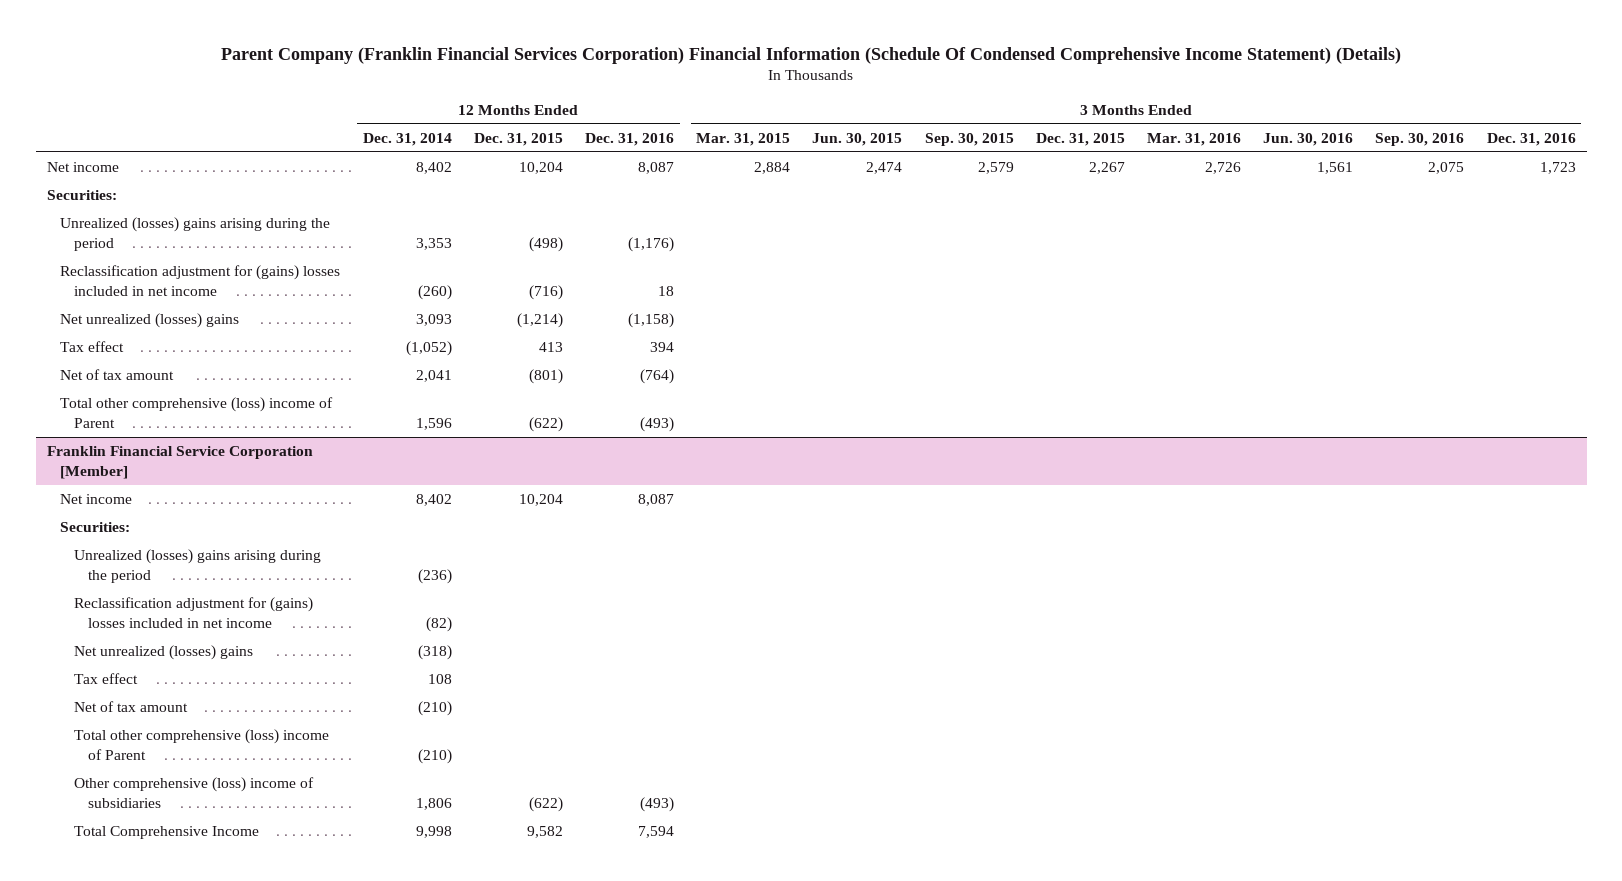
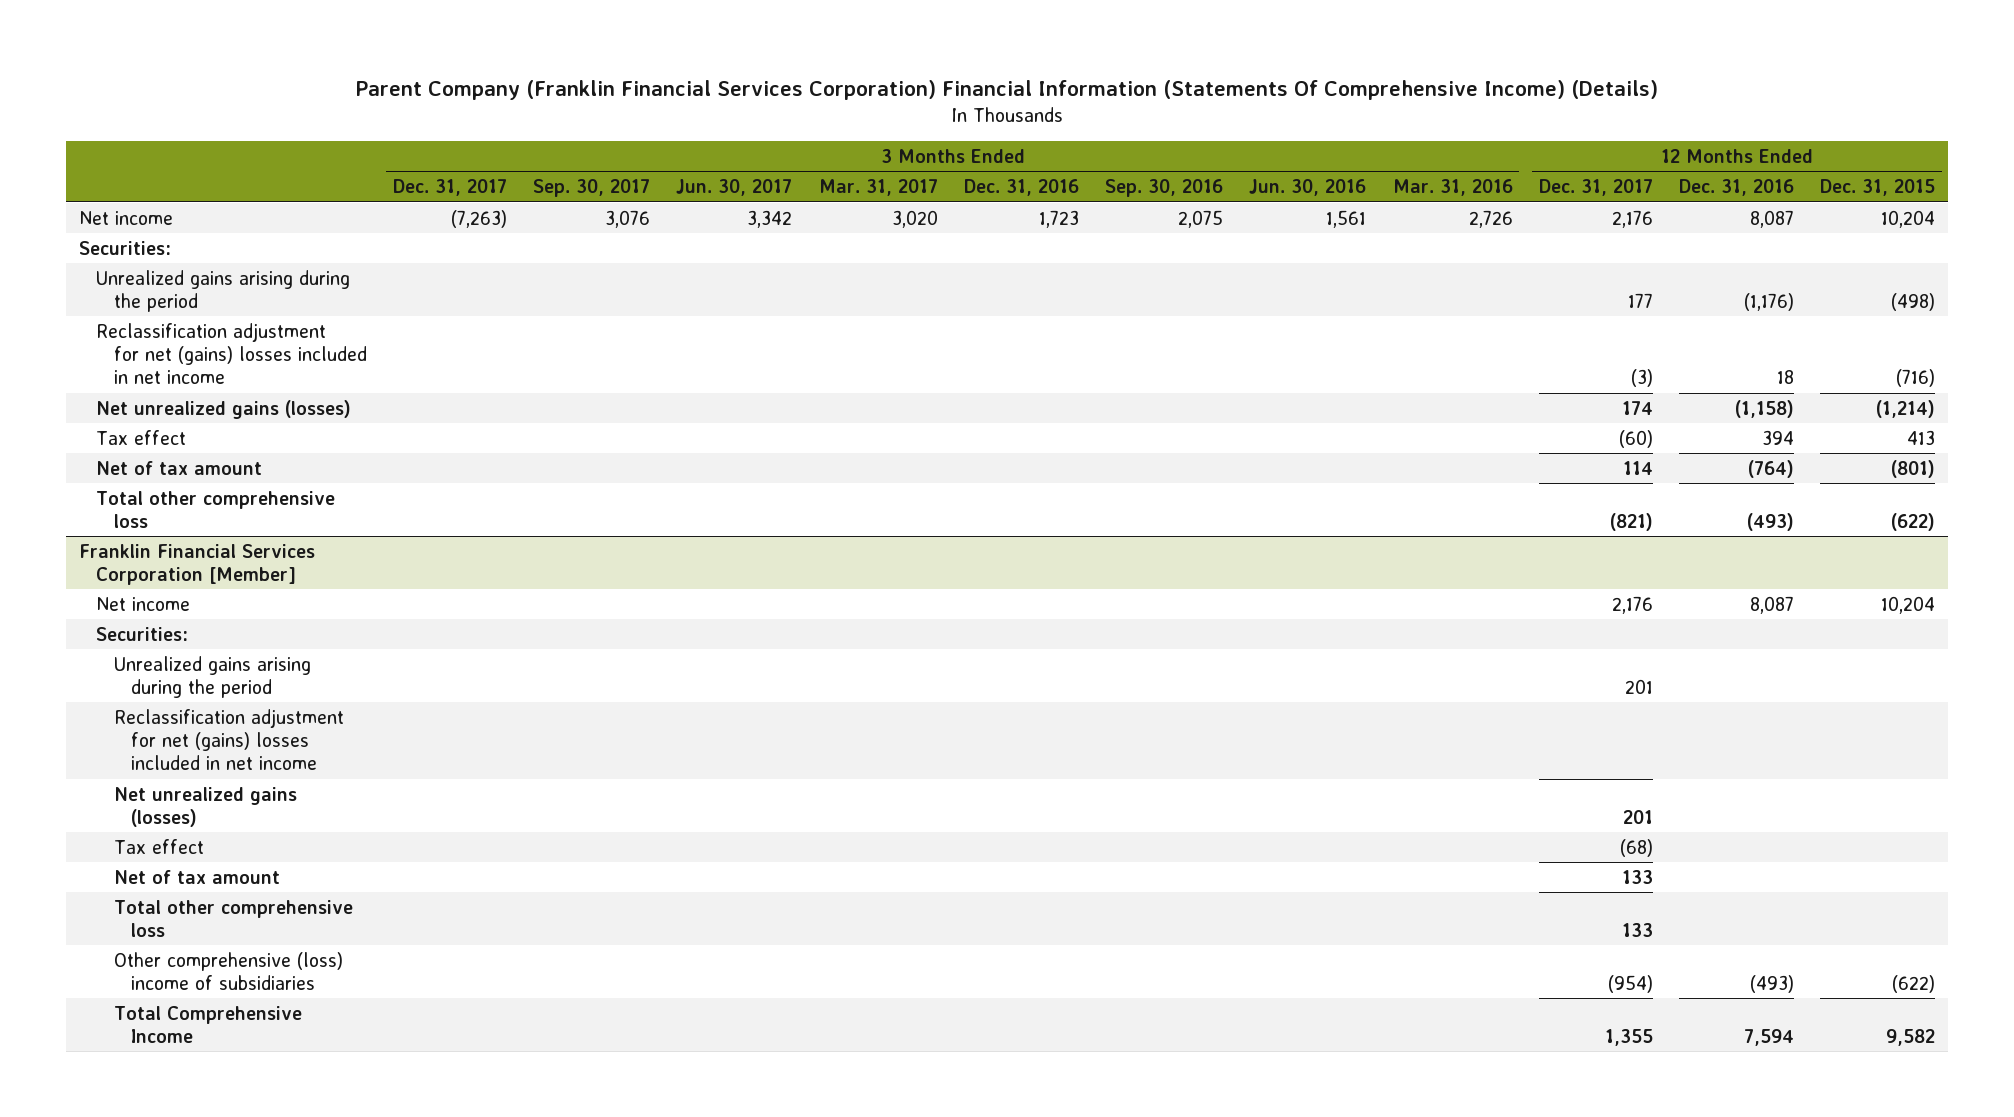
- Parent Company (Franklin Financial Services Corporation) Financial Information (Schedule Of Condensed Comprehensive Income Statement) (Details)
+ Parent Company (Franklin Financial Services Corporation) Financial Information (Statements Of Comprehensive Income) (Details)
- | 12 Months Ended Dec. 31, 2014 | 12 Months Ended Dec. 31, 2015 | 12 Months Ended Dec. 31, 2016 | 3 Months Ended Mar. 31, 2015 | 3 Months Ended Jun. 30, 2015 | 3 Months Ended Sep. 30, 2015 | 3 Months Ended Dec. 31, 2015 | 3 Months Ended Mar. 31, 2016 | 3 Months Ended Jun. 30, 2016 | 3 Months Ended Sep. 30, 2016 | 3 Months Ended Dec. 31, 2016
+ | 3 Months Ended Dec. 31, 2017 | 3 Months Ended Sep. 30, 2017 | 3 Months Ended Jun. 30, 2017 | 3 Months Ended Mar. 31, 2017 | 3 Months Ended Dec. 31, 2016 | 3 Months Ended Sep. 30, 2016 | 3 Months Ended Jun. 30, 2016 | 3 Months Ended Mar. 31, 2016 | 12 Months Ended Dec. 31, 2017 | 12 Months Ended Dec. 31, 2016 | 12 Months Ended Dec. 31, 2015
- Unrealized (losses) gains arising during the period | 3,353 | (498) | (1,176) | | | | | | | |
- Reclassification adjustment for (gains) losses included in net income | (260) | (716) | 18 | | | | | | | |
- Net unrealized (losses) gains | 3,093 | (1,214) | (1,158) | | | | | | | |
+ Unrealized gains arising during the period | | | | | | | | | 177 | (1,176) | (498)
+ Reclassification adjustment for net (gains) losses included in net income | | | | | | | | | (3) | 18 | (716)
+ Net unrealized gains (losses) | | | | | | | | | 174 | (1,158) | (1,214)
- Total other comprehensive (loss) income of Parent | 1,596 | (622) | (493) | | | | | | | |
- Franklin Financial Service Corporation [Member]
+ Total other comprehensive loss | | | | | | | | | (821) | (493) | (622)
+ Franklin Financial Services Corporation [Member]
- Unrealized (losses) gains arising during the period | (236) | | | | | | | | | |
- Reclassification adjustment for (gains) losses included in net income | (82) | | | | | | | | | |
- Net unrealized (losses) gains | (318) | | | | | | | | | |
+ Unrealized gains arising during the period | | | | | | | | | 201 | |
+ Reclassification adjustment for net (gains) losses included in net income
+ Net unrealized gains (losses) | | | | | | | | | 201 | |
- Total other comprehensive (loss) income of Parent | (210) | | | | | | | | | |
+ Total other comprehensive loss | | | | | | | | | 133 | |

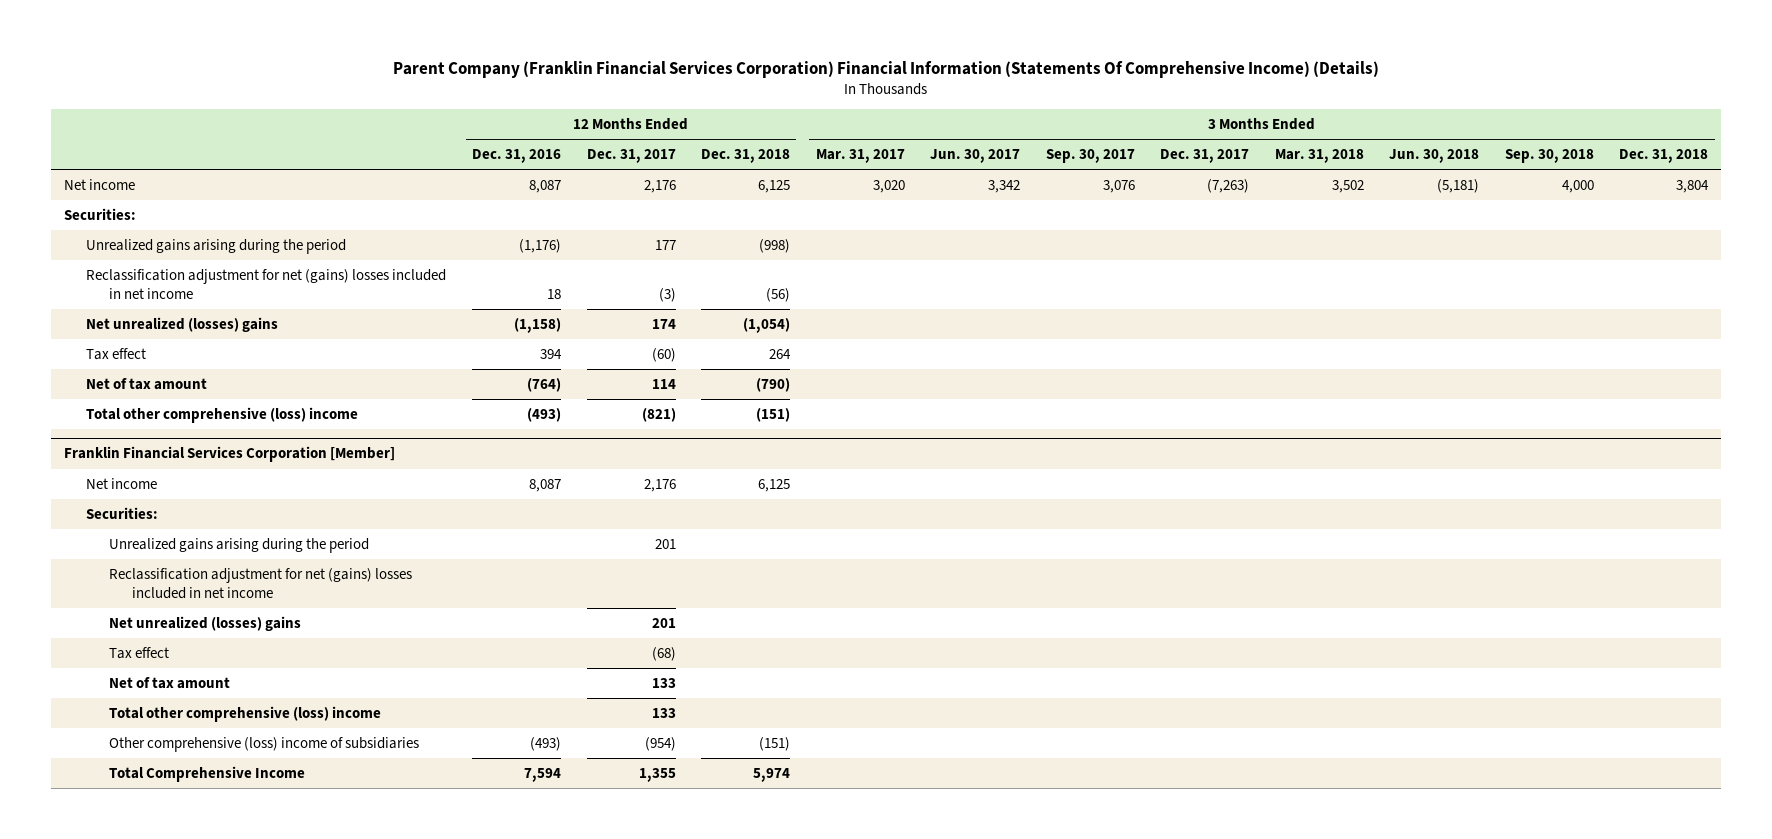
- | 3 Months Ended Dec. 31, 2017 | 3 Months Ended Sep. 30, 2017 | 3 Months Ended Jun. 30, 2017 | 3 Months Ended Mar. 31, 2017 | 3 Months Ended Dec. 31, 2016 | 3 Months Ended Sep. 30, 2016 | 3 Months Ended Jun. 30, 2016 | 3 Months Ended Mar. 31, 2016 | 12 Months Ended Dec. 31, 2017 | 12 Months Ended Dec. 31, 2016 | 12 Months Ended Dec. 31, 2015
+ | 12 Months Ended Dec. 31, 2016 | 12 Months Ended Dec. 31, 2017 | 12 Months Ended Dec. 31, 2018 | 3 Months Ended Mar. 31, 2017 | 3 Months Ended Jun. 30, 2017 | 3 Months Ended Sep. 30, 2017 | 3 Months Ended Dec. 31, 2017 | 3 Months Ended Mar. 31, 2018 | 3 Months Ended Jun. 30, 2018 | 3 Months Ended Sep. 30, 2018 | 3 Months Ended Dec. 31, 2018
- Net unrealized gains (losses) | | | | | | | | | 174 | (1,158) | (1,214)
+ Net unrealized (losses) gains | (1,158) | 174 | (1,054) | | | | | | | |
- Total other comprehensive loss | | | | | | | | | (821) | (493) | (622)
+ Total other comprehensive (loss) income | (493) | (821) | (151) | | | | | | | |
@ Franklin Financial Services Corporation [Member]
- Net unrealized gains (losses) | | | | | | | | | 201 | |
+ Net unrealized (losses) gains | | 201 | | | | | | | | |
- Total other comprehensive loss | | | | | | | | | 133 | |
+ Total other comprehensive (loss) income | | 133 | | | | | | | | |

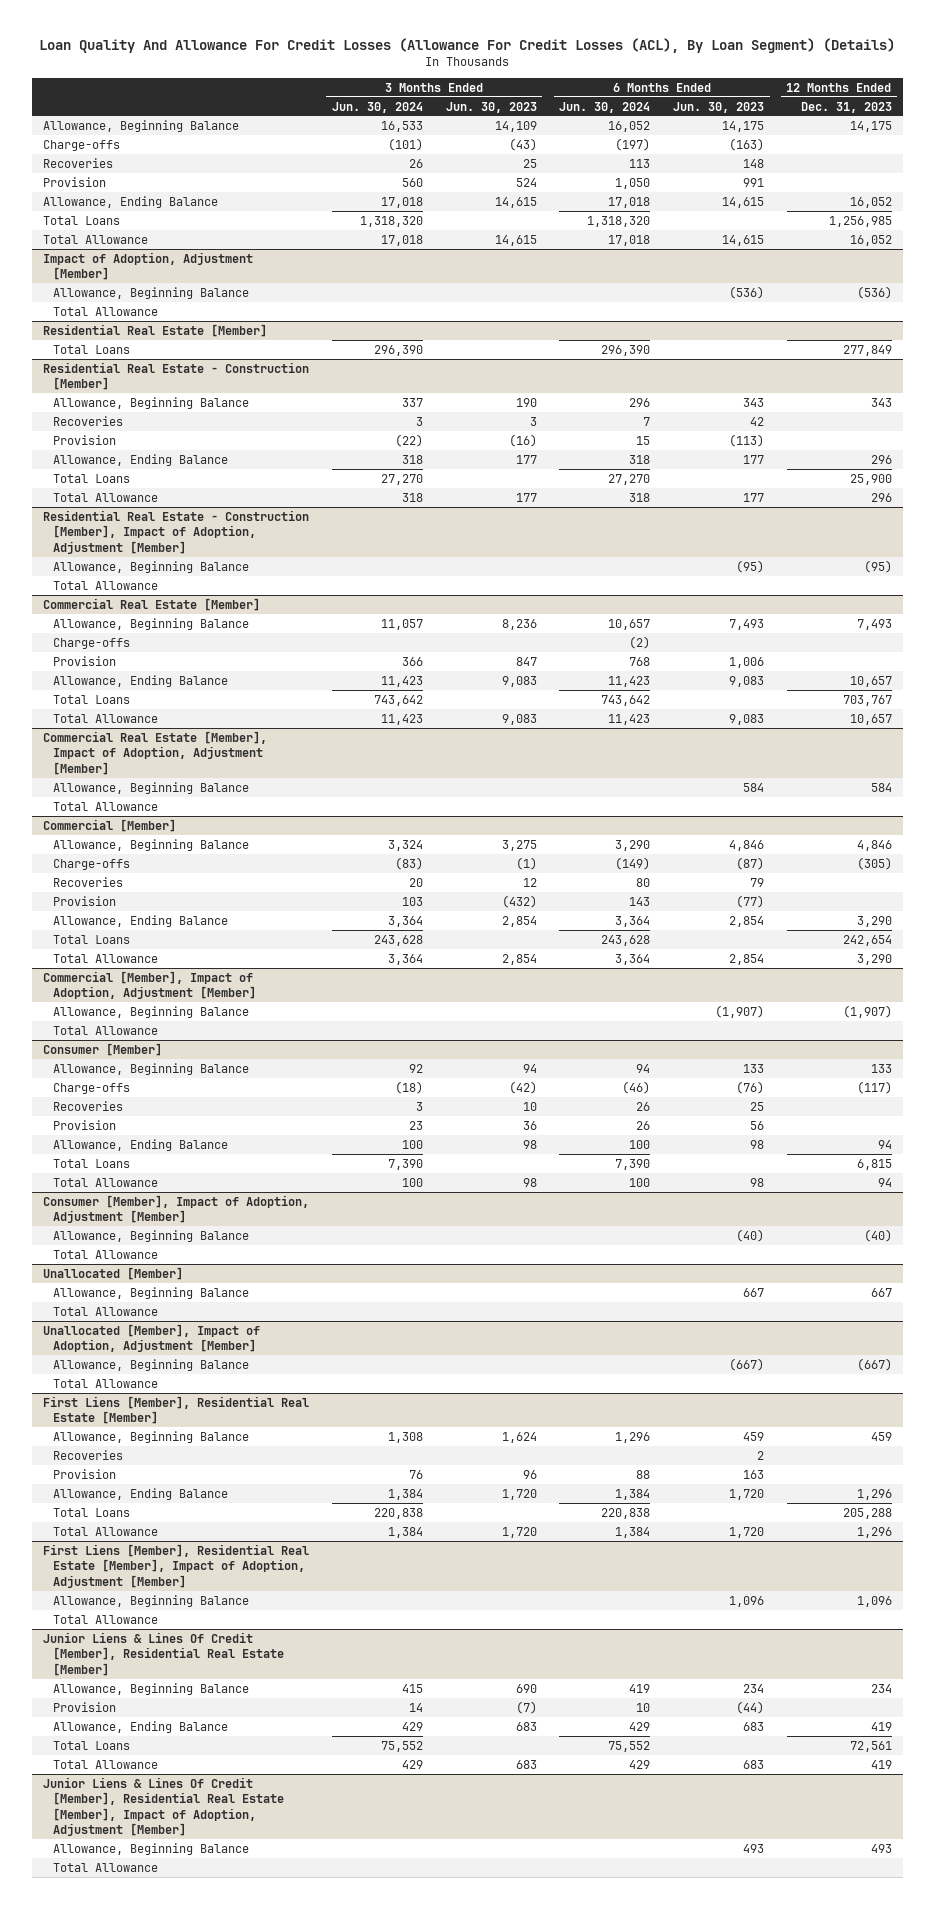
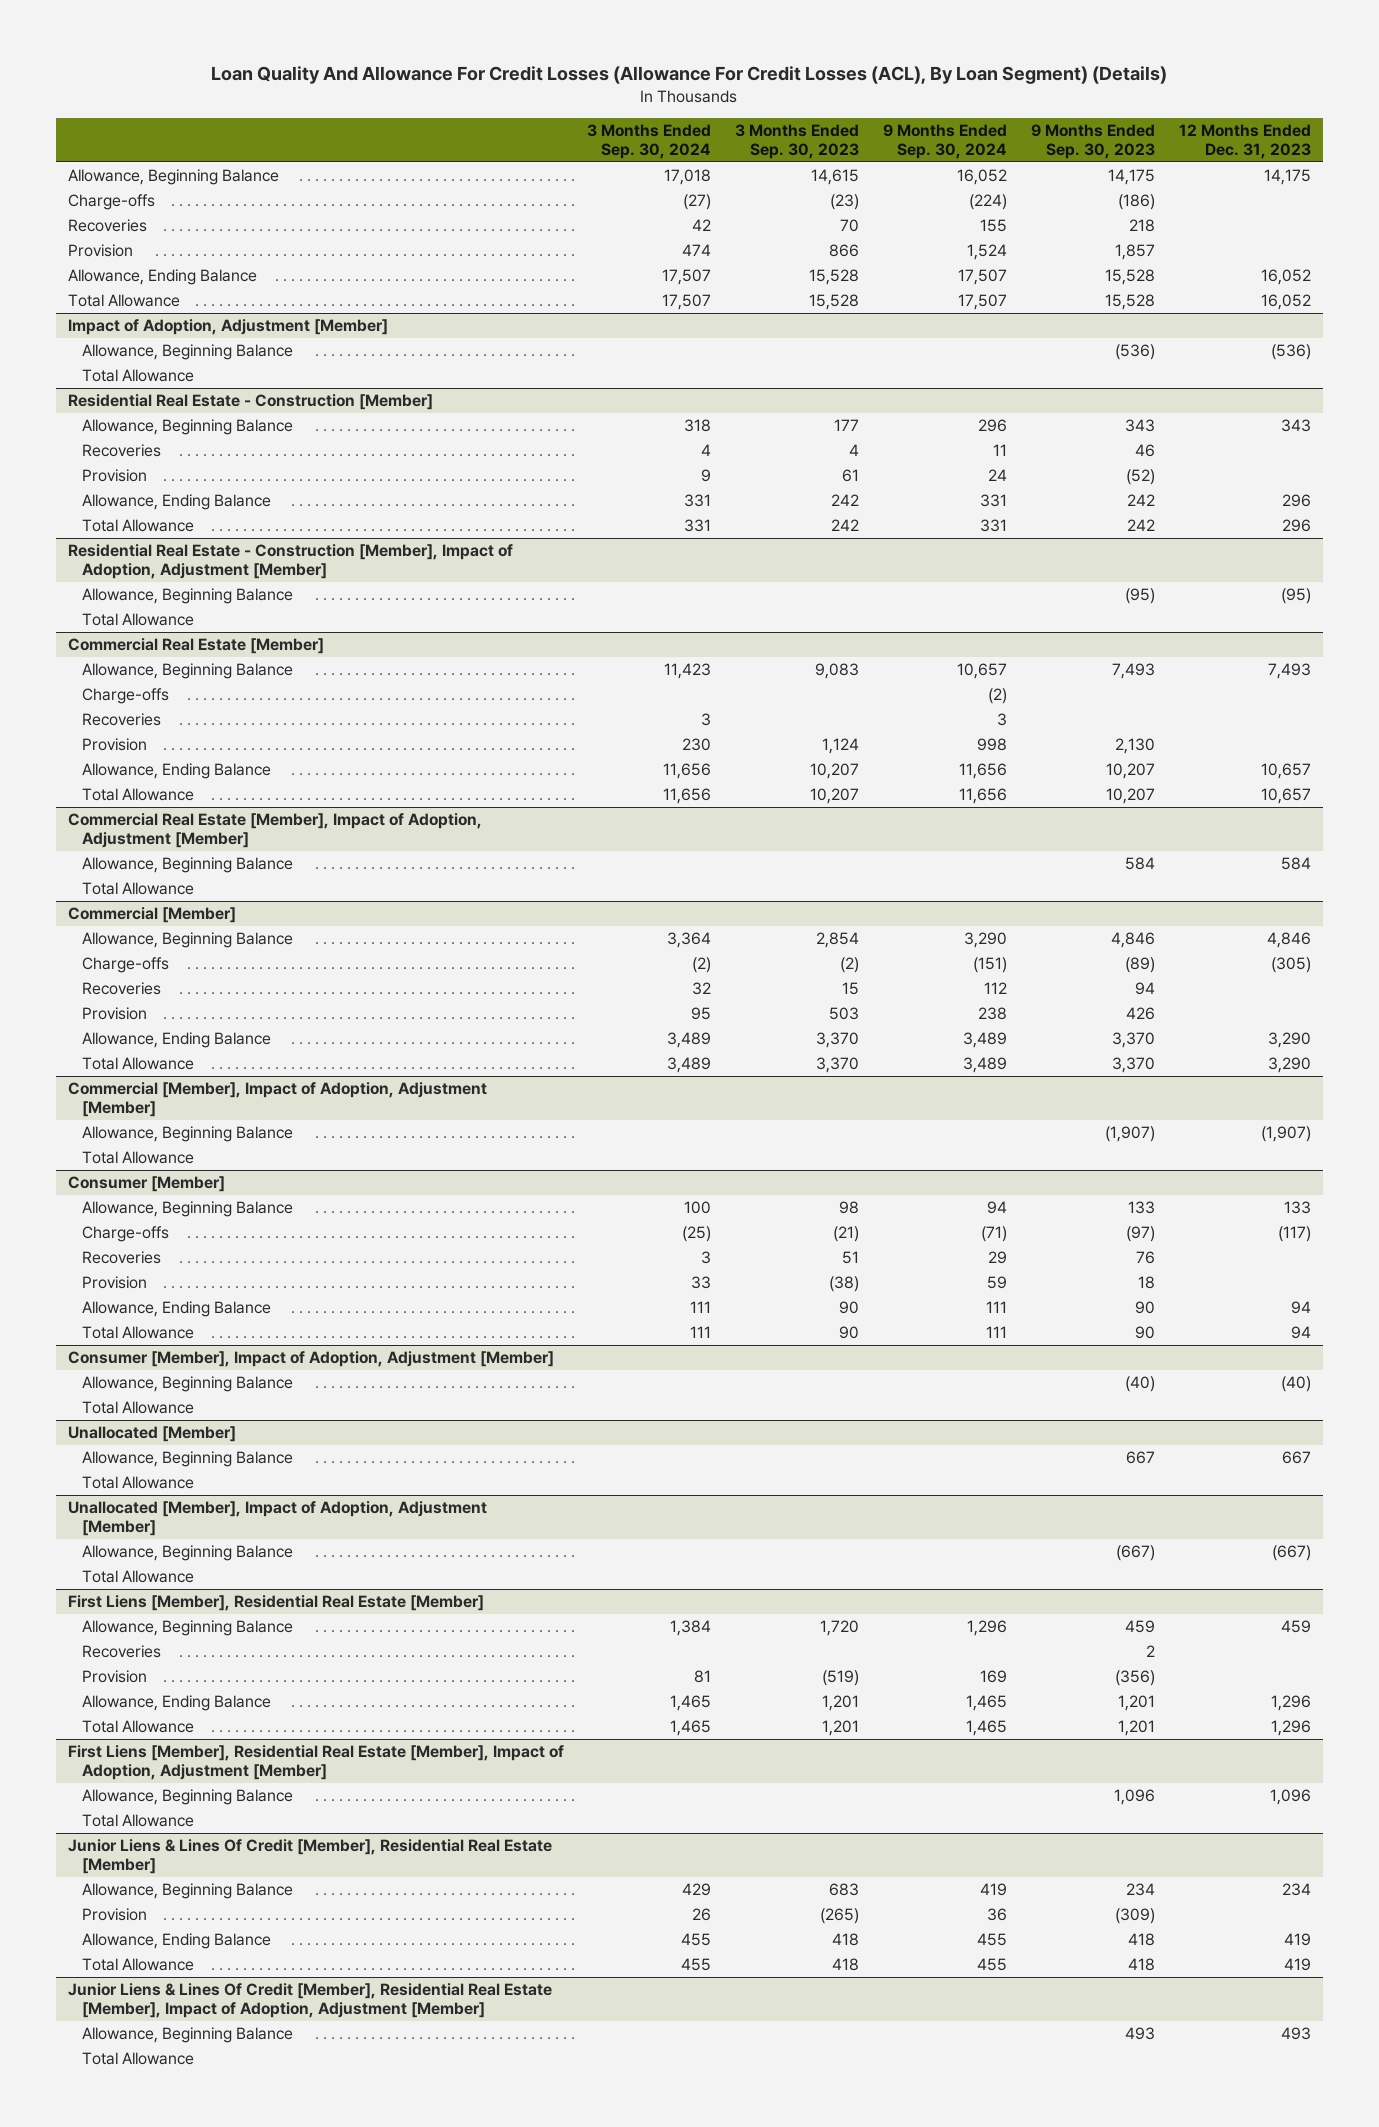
- | 3 Months Ended Jun. 30, 2024 | 3 Months Ended Jun. 30, 2023 | 6 Months Ended Jun. 30, 2024 | 6 Months Ended Jun. 30, 2023 | 12 Months Ended Dec. 31, 2023
+ | 3 Months Ended Sep. 30, 2024 | 3 Months Ended Sep. 30, 2023 | 9 Months Ended Sep. 30, 2024 | 9 Months Ended Sep. 30, 2023 | 12 Months Ended Dec. 31, 2023
- Total Loans | 1,318,320 | | 1,318,320 | | 1,256,985
- Residential Real Estate [Member]
- Total Loans | 296,390 | | 296,390 | | 277,849
@ Residential Real Estate - Construction [Member]
- Total Loans | 27,270 | | 27,270 | | 25,900
@ Commercial Real Estate [Member]
+ Recoveries | 3 | | 3 | |
- Total Loans | 743,642 | | 743,642 | | 703,767
@ Commercial [Member]
- Total Loans | 243,628 | | 243,628 | | 242,654
@ Consumer [Member]
- Total Loans | 7,390 | | 7,390 | | 6,815
@ First Liens [Member], Residential Real Estate [Member]
- Total Loans | 220,838 | | 220,838 | | 205,288
@ Junior Liens & Lines Of Credit [Member], Residential Real Estate [Member]
- Total Loans | 75,552 | | 75,552 | | 72,561

